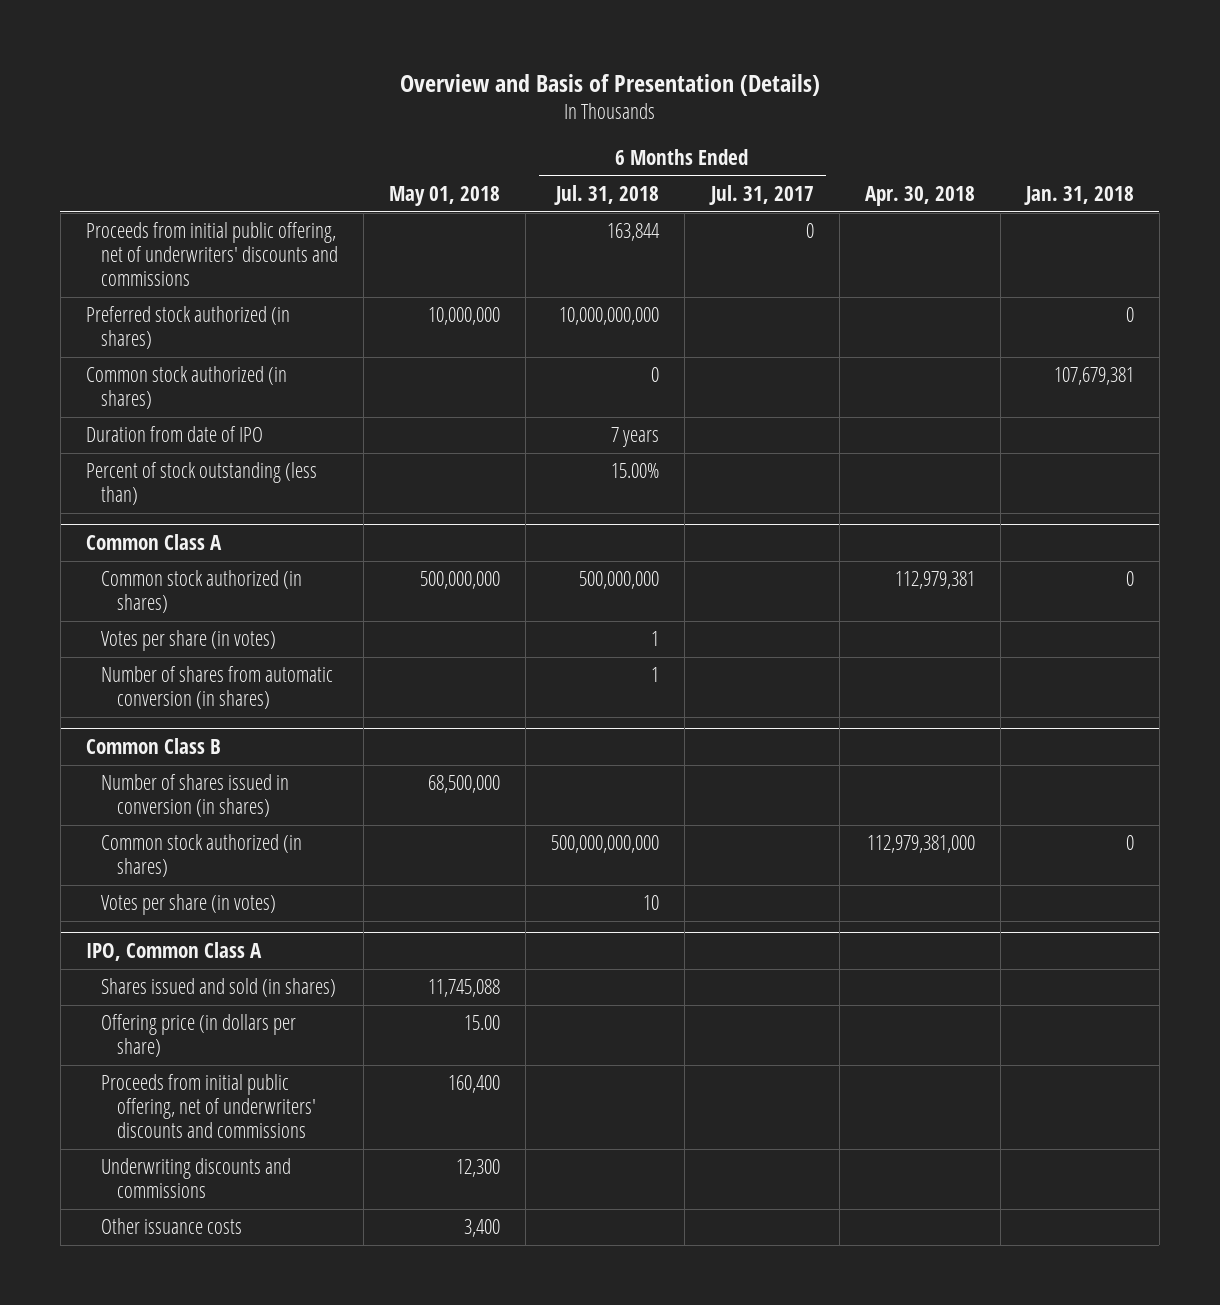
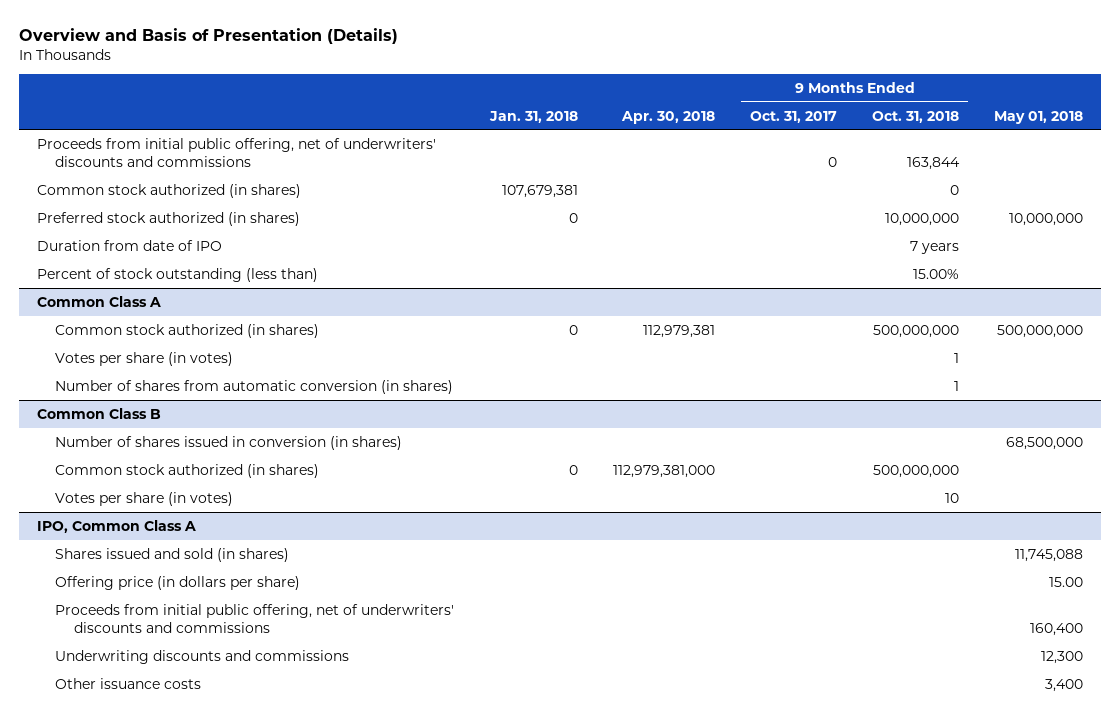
- | May 01, 2018 | 6 Months Ended Jul. 31, 2018 | 6 Months Ended Jul. 31, 2017 | Apr. 30, 2018 | Jan. 31, 2018
+ | Jan. 31, 2018 | Apr. 30, 2018 | 9 Months Ended Oct. 31, 2017 | 9 Months Ended Oct. 31, 2018 | May 01, 2018
moved down: Preferred stock authorized (in shares) | 0 | | | 10,000,000 | 10,000,000

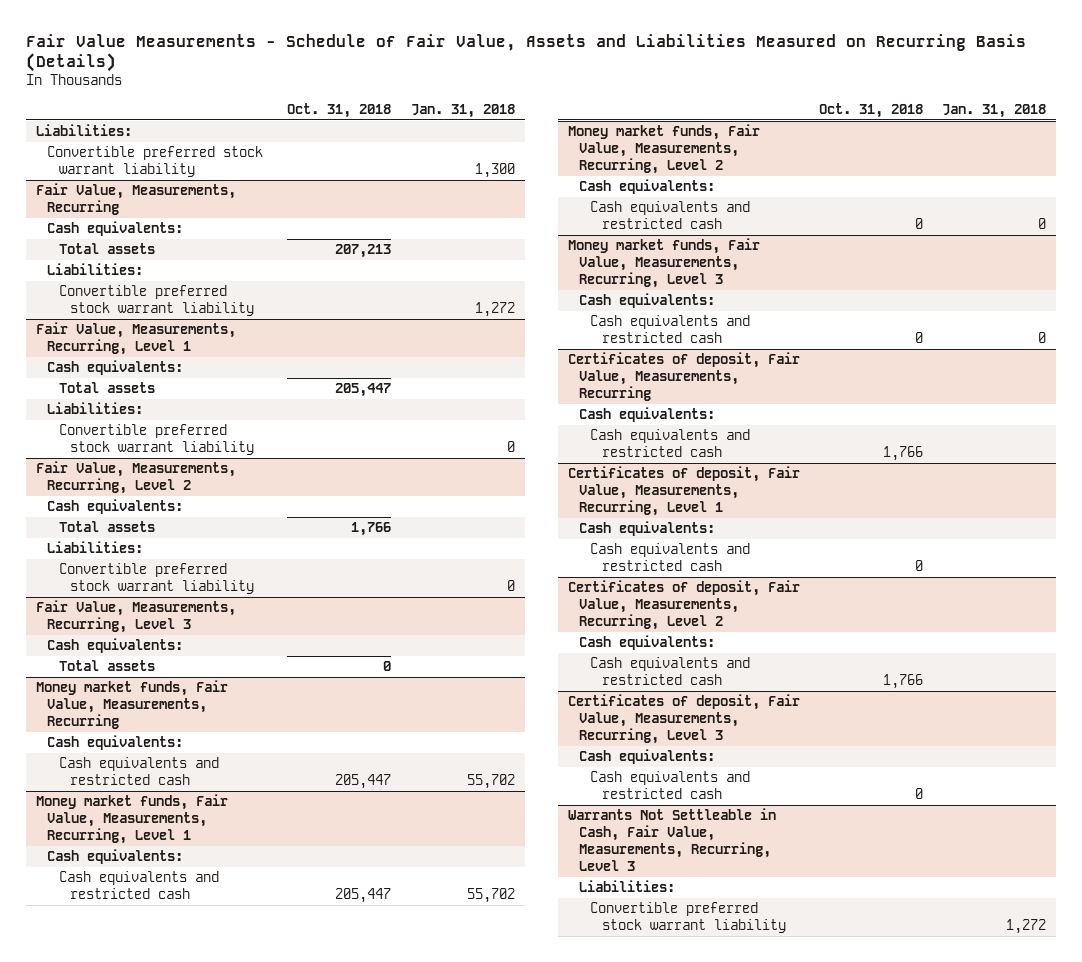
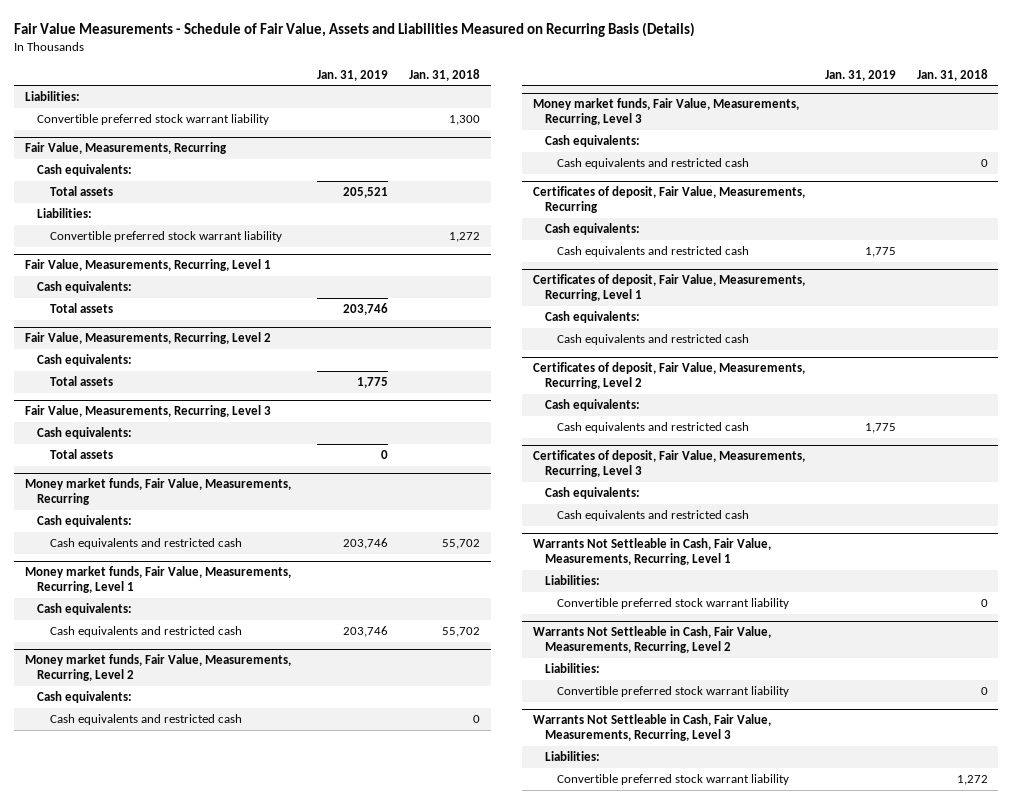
- | Oct. 31, 2018 | Jan. 31, 2018
+ | Jan. 31, 2019 | Jan. 31, 2018
@ Fair Value, Measurements, Recurring, Level 1
- Liabilities:
- Convertible preferred stock warrant liability | | 0
@ Fair Value, Measurements, Recurring, Level 2
- Liabilities:
- Convertible preferred stock warrant liability | | 0
+ Warrants Not Settleable in Cash, Fair Value, Measurements, Recurring, Level 1
+ Liabilities:
+ Convertible preferred stock warrant liability | | 0
+ Warrants Not Settleable in Cash, Fair Value, Measurements, Recurring, Level 2
+ Liabilities:
+ Convertible preferred stock warrant liability | | 0

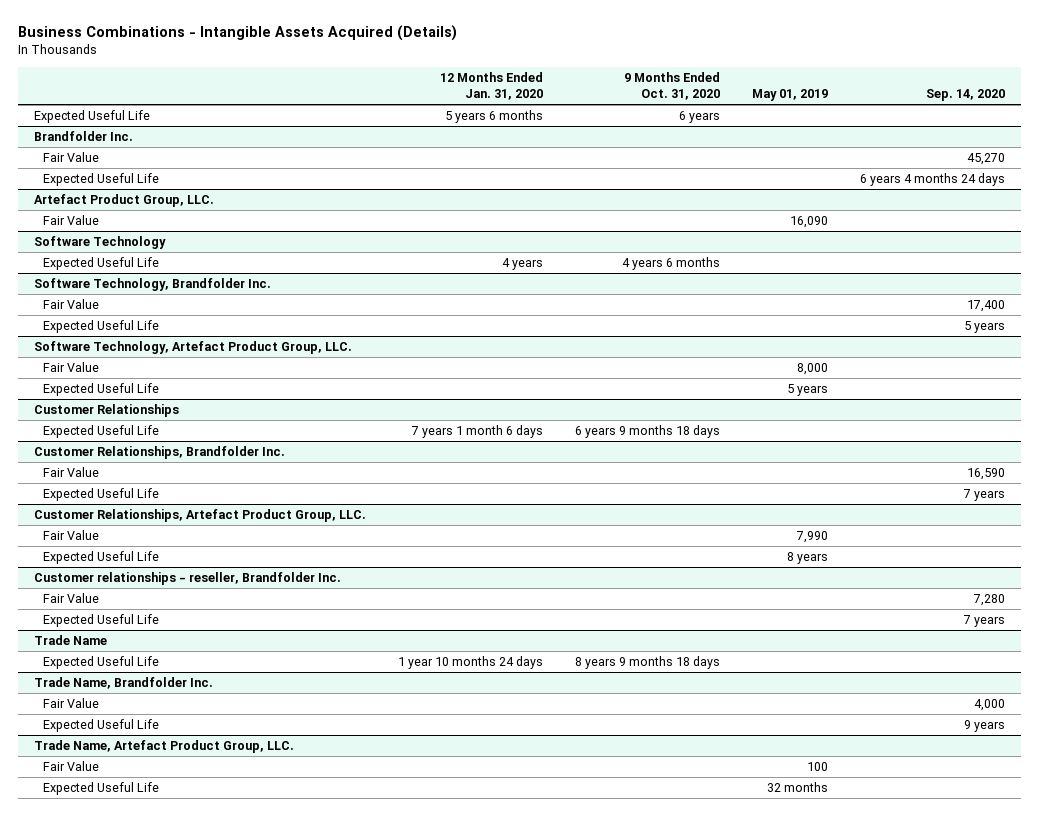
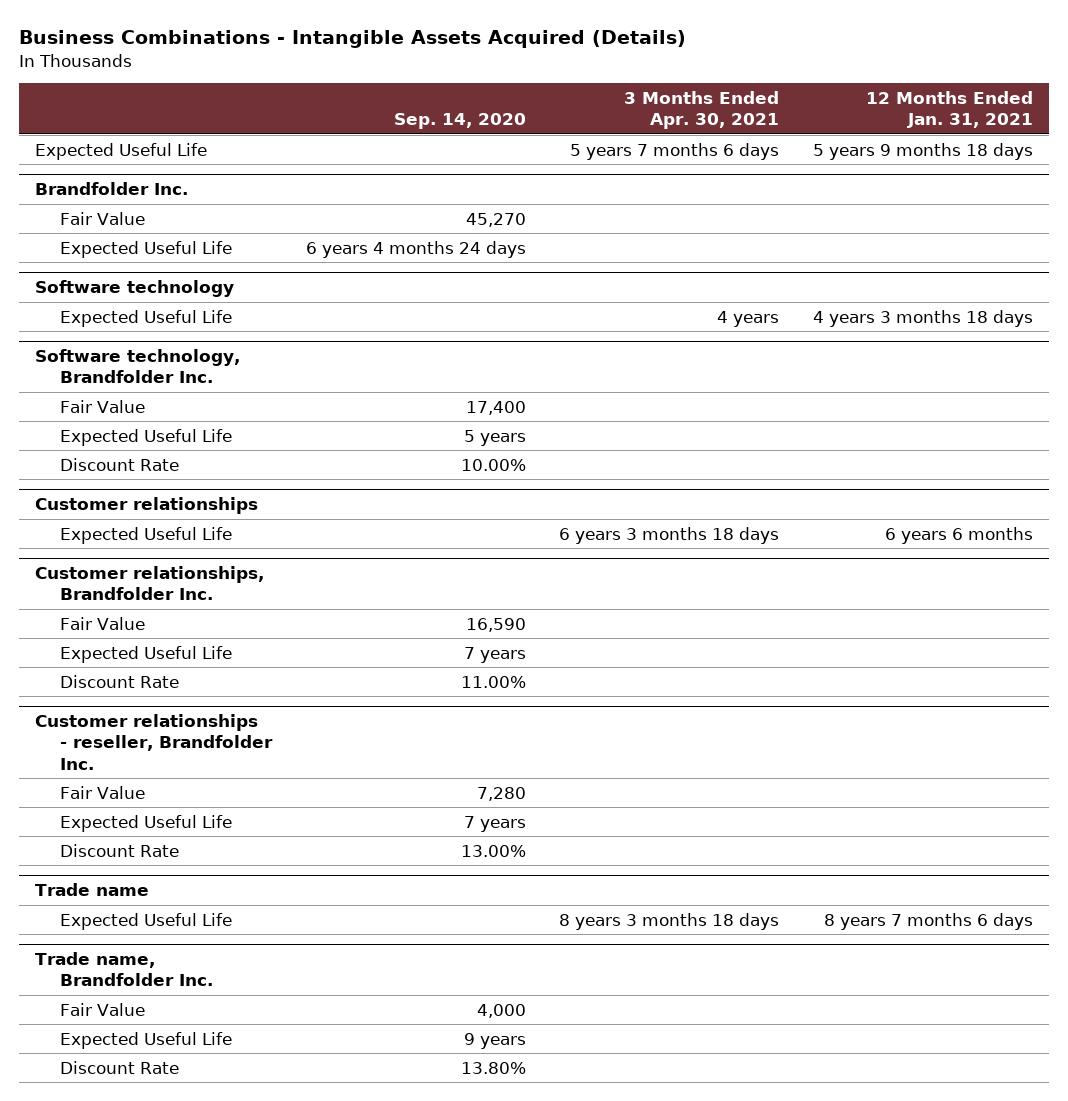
- | 12 Months Ended Jan. 31, 2020 | 9 Months Ended Oct. 31, 2020 | May 01, 2019 | Sep. 14, 2020
+ | Sep. 14, 2020 | 3 Months Ended Apr. 30, 2021 | 12 Months Ended Jan. 31, 2021
- Artefact Product Group, LLC.
- Fair Value | | | 16,090 |
- Software Technology
+ Software technology
- Software Technology, Brandfolder Inc.
+ Software technology, Brandfolder Inc.
- Software Technology, Artefact Product Group, LLC.
- Fair Value | | | 8,000 |
- Expected Useful Life | | | 5 years |
- Customer Relationships
+ Discount Rate | 10.00% | |
+ Customer relationships
- Customer Relationships, Brandfolder Inc.
+ Customer relationships, Brandfolder Inc.
- Customer Relationships, Artefact Product Group, LLC.
- Fair Value | | | 7,990 |
- Expected Useful Life | | | 8 years |
+ Discount Rate | 11.00% | |
- Trade Name
@ Customer relationships - reseller, Brandfolder Inc.
+ Discount Rate | 13.00% | |
+ Trade name
- Trade Name, Brandfolder Inc.
+ Trade name, Brandfolder Inc.
- Trade Name, Artefact Product Group, LLC.
- Fair Value | | | 100 |
- Expected Useful Life | | | 32 months |
+ Discount Rate | 13.80% | |

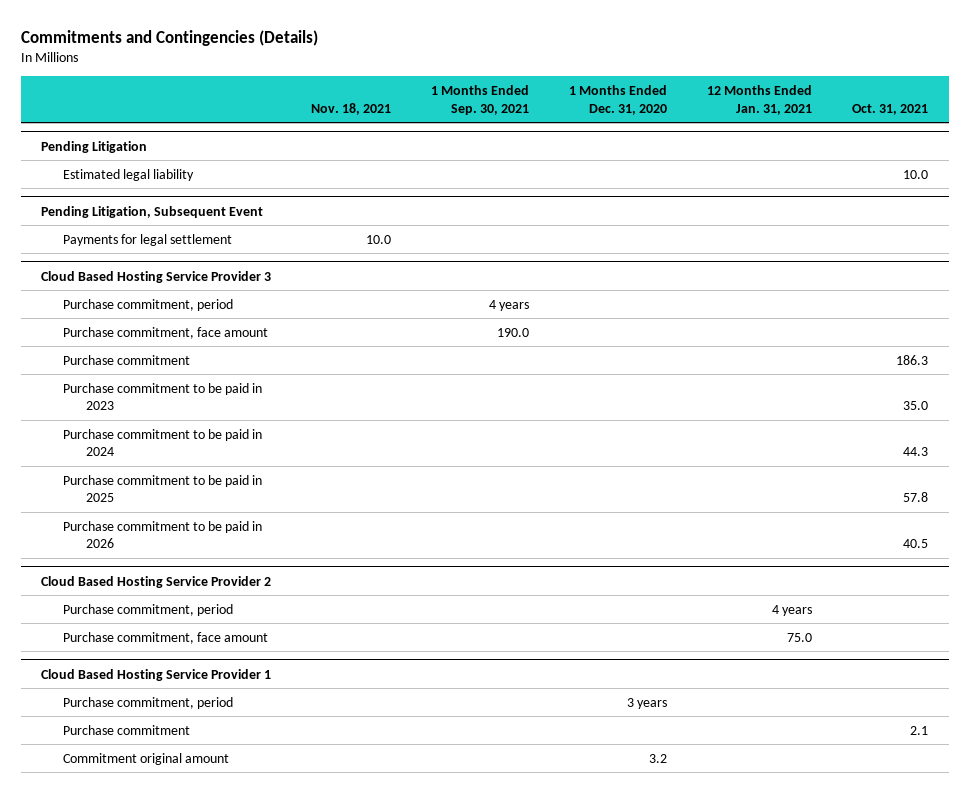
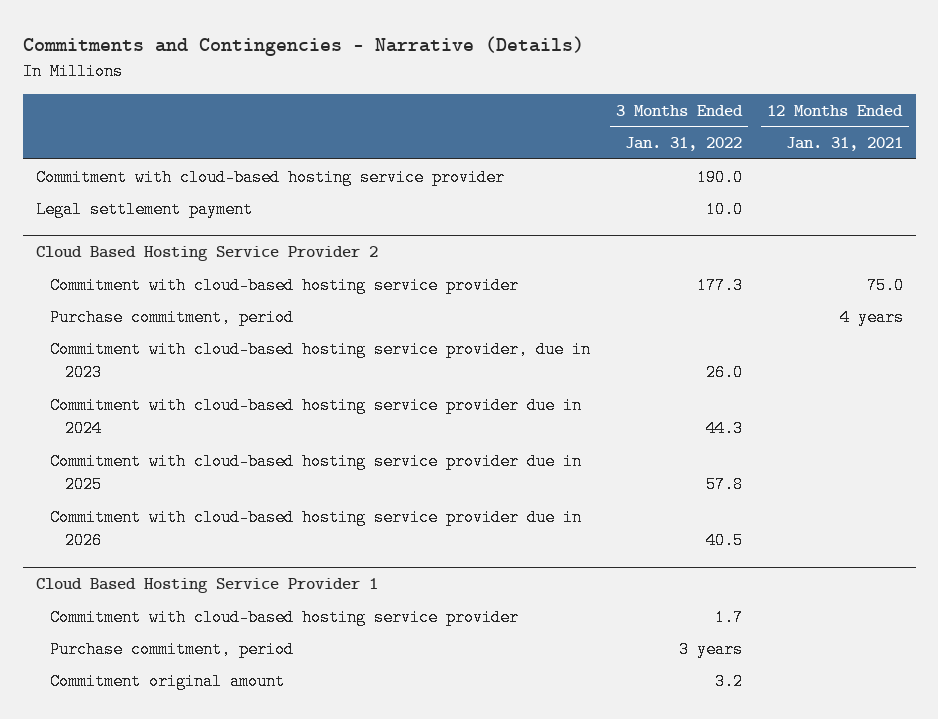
- Commitments and Contingencies (Details)
+ Commitments and Contingencies - Narrative (Details)
- | Nov. 18, 2021 | 1 Months Ended Sep. 30, 2021 | 1 Months Ended Dec. 31, 2020 | 12 Months Ended Jan. 31, 2021 | Oct. 31, 2021
+ | 3 Months Ended Jan. 31, 2022 | 12 Months Ended Jan. 31, 2021
- Pending Litigation
- Estimated legal liability | | | | | 10.0
- Pending Litigation, Subsequent Event
- Payments for legal settlement | 10.0 | | | |
- Cloud Based Hosting Service Provider 3
- Purchase commitment, period | | 4 years | | |
- Purchase commitment, face amount | | 190.0 | | |
- Purchase commitment | | | | | 186.3
- Purchase commitment to be paid in 2023 | | | | | 35.0
- Purchase commitment to be paid in 2024 | | | | | 44.3
- Purchase commitment to be paid in 2025 | | | | | 57.8
- Purchase commitment to be paid in 2026 | | | | | 40.5
+ Commitment with cloud-based hosting service provider | 190.0 |
+ Legal settlement payment | 10.0 |
@ Cloud Based Hosting Service Provider 2
+ Commitment with cloud-based hosting service provider | 177.3 | 75.0
- Purchase commitment, face amount | | | | 75.0 |
+ Commitment with cloud-based hosting service provider, due in 2023 | 26.0 |
+ Commitment with cloud-based hosting service provider due in 2024 | 44.3 |
+ Commitment with cloud-based hosting service provider due in 2025 | 57.8 |
+ Commitment with cloud-based hosting service provider due in 2026 | 40.5 |
@ Cloud Based Hosting Service Provider 1
+ Commitment with cloud-based hosting service provider | 1.7 |
- Purchase commitment | | | | | 2.1

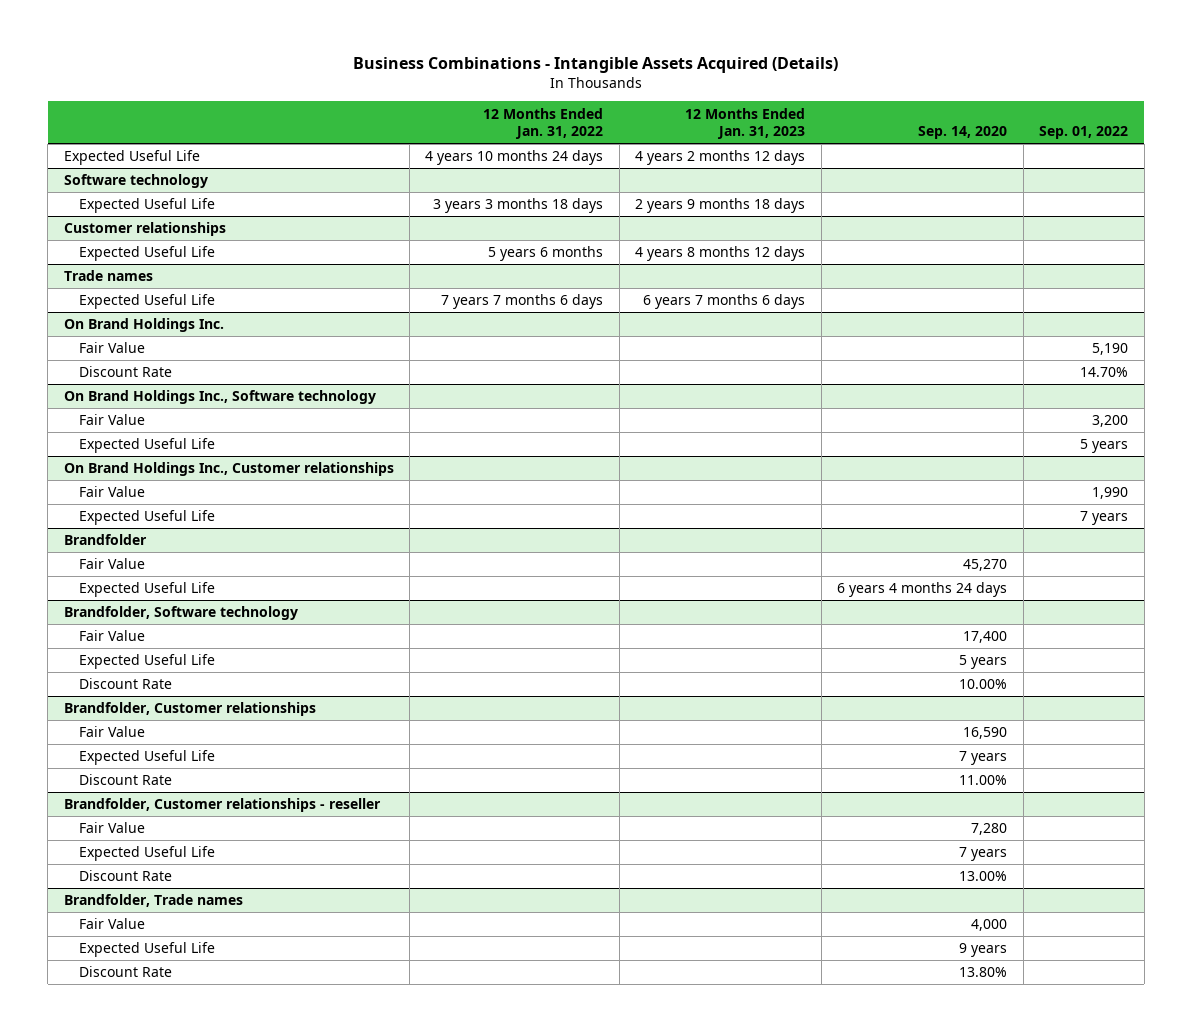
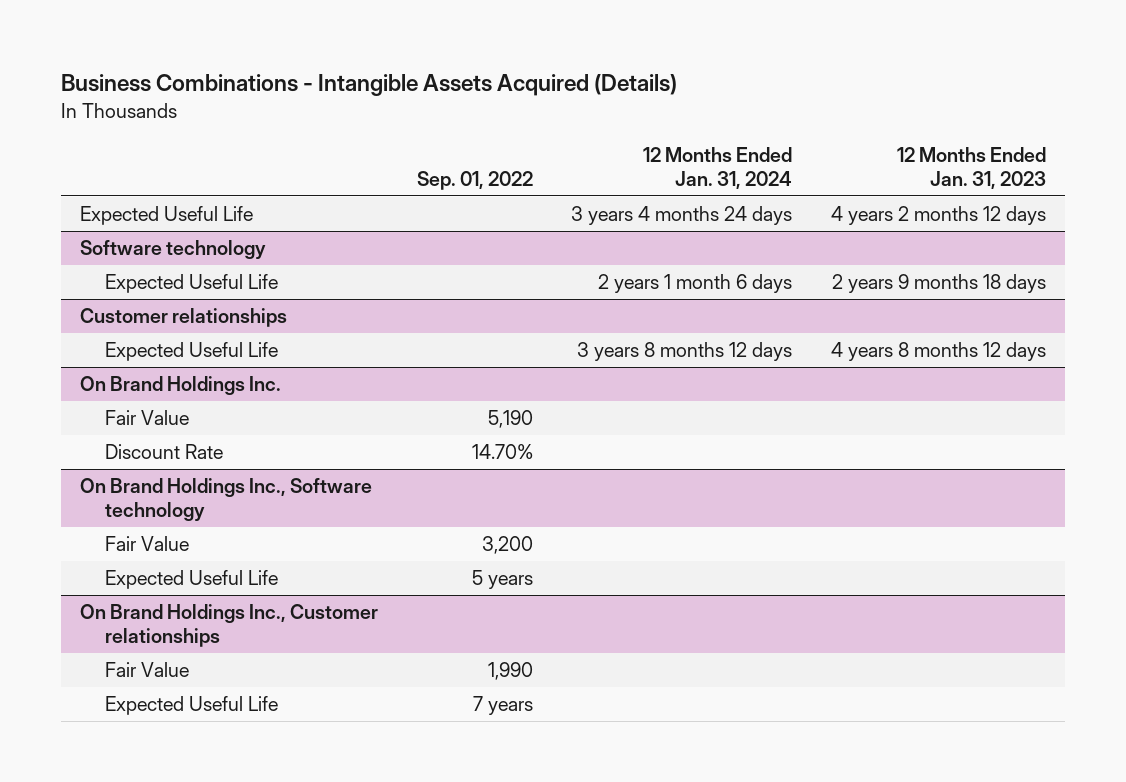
- | 12 Months Ended Jan. 31, 2022 | 12 Months Ended Jan. 31, 2023 | Sep. 14, 2020 | Sep. 01, 2022
+ | Sep. 01, 2022 | 12 Months Ended Jan. 31, 2024 | 12 Months Ended Jan. 31, 2023
- Trade names
- Expected Useful Life | 7 years 7 months 6 days | 6 years 7 months 6 days | |
- Brandfolder
- Fair Value | | | 45,270 |
- Expected Useful Life | | | 6 years 4 months 24 days |
- Brandfolder, Software technology
- Fair Value | | | 17,400 |
- Expected Useful Life | | | 5 years |
- Discount Rate | | | 10.00% |
- Brandfolder, Customer relationships
- Fair Value | | | 16,590 |
- Expected Useful Life | | | 7 years |
- Discount Rate | | | 11.00% |
- Brandfolder, Customer relationships - reseller
- Fair Value | | | 7,280 |
- Expected Useful Life | | | 7 years |
- Discount Rate | | | 13.00% |
- Brandfolder, Trade names
- Fair Value | | | 4,000 |
- Expected Useful Life | | | 9 years |
- Discount Rate | | | 13.80% |

